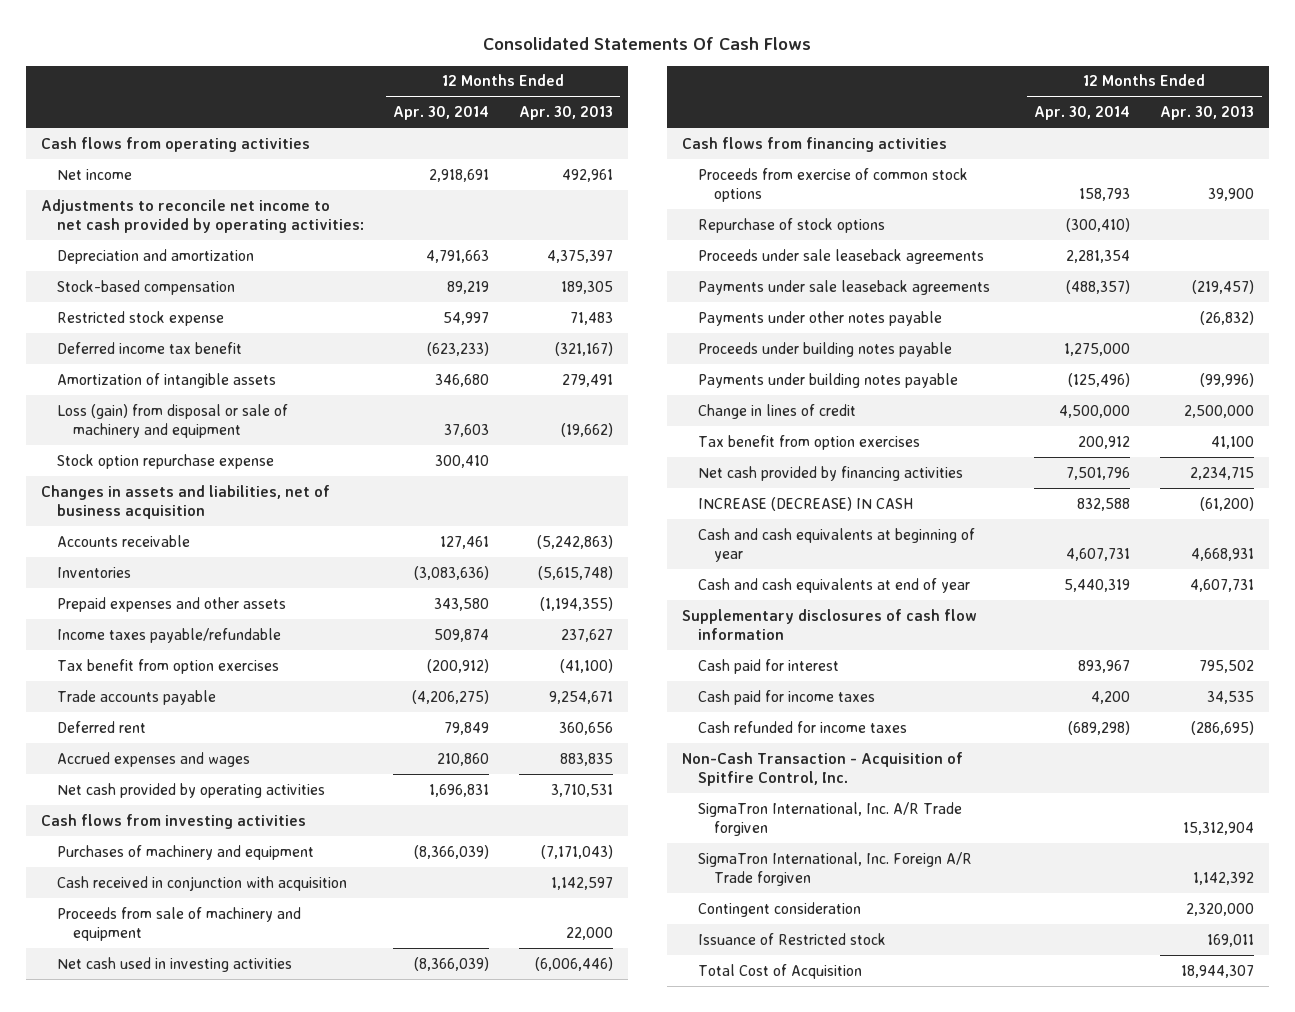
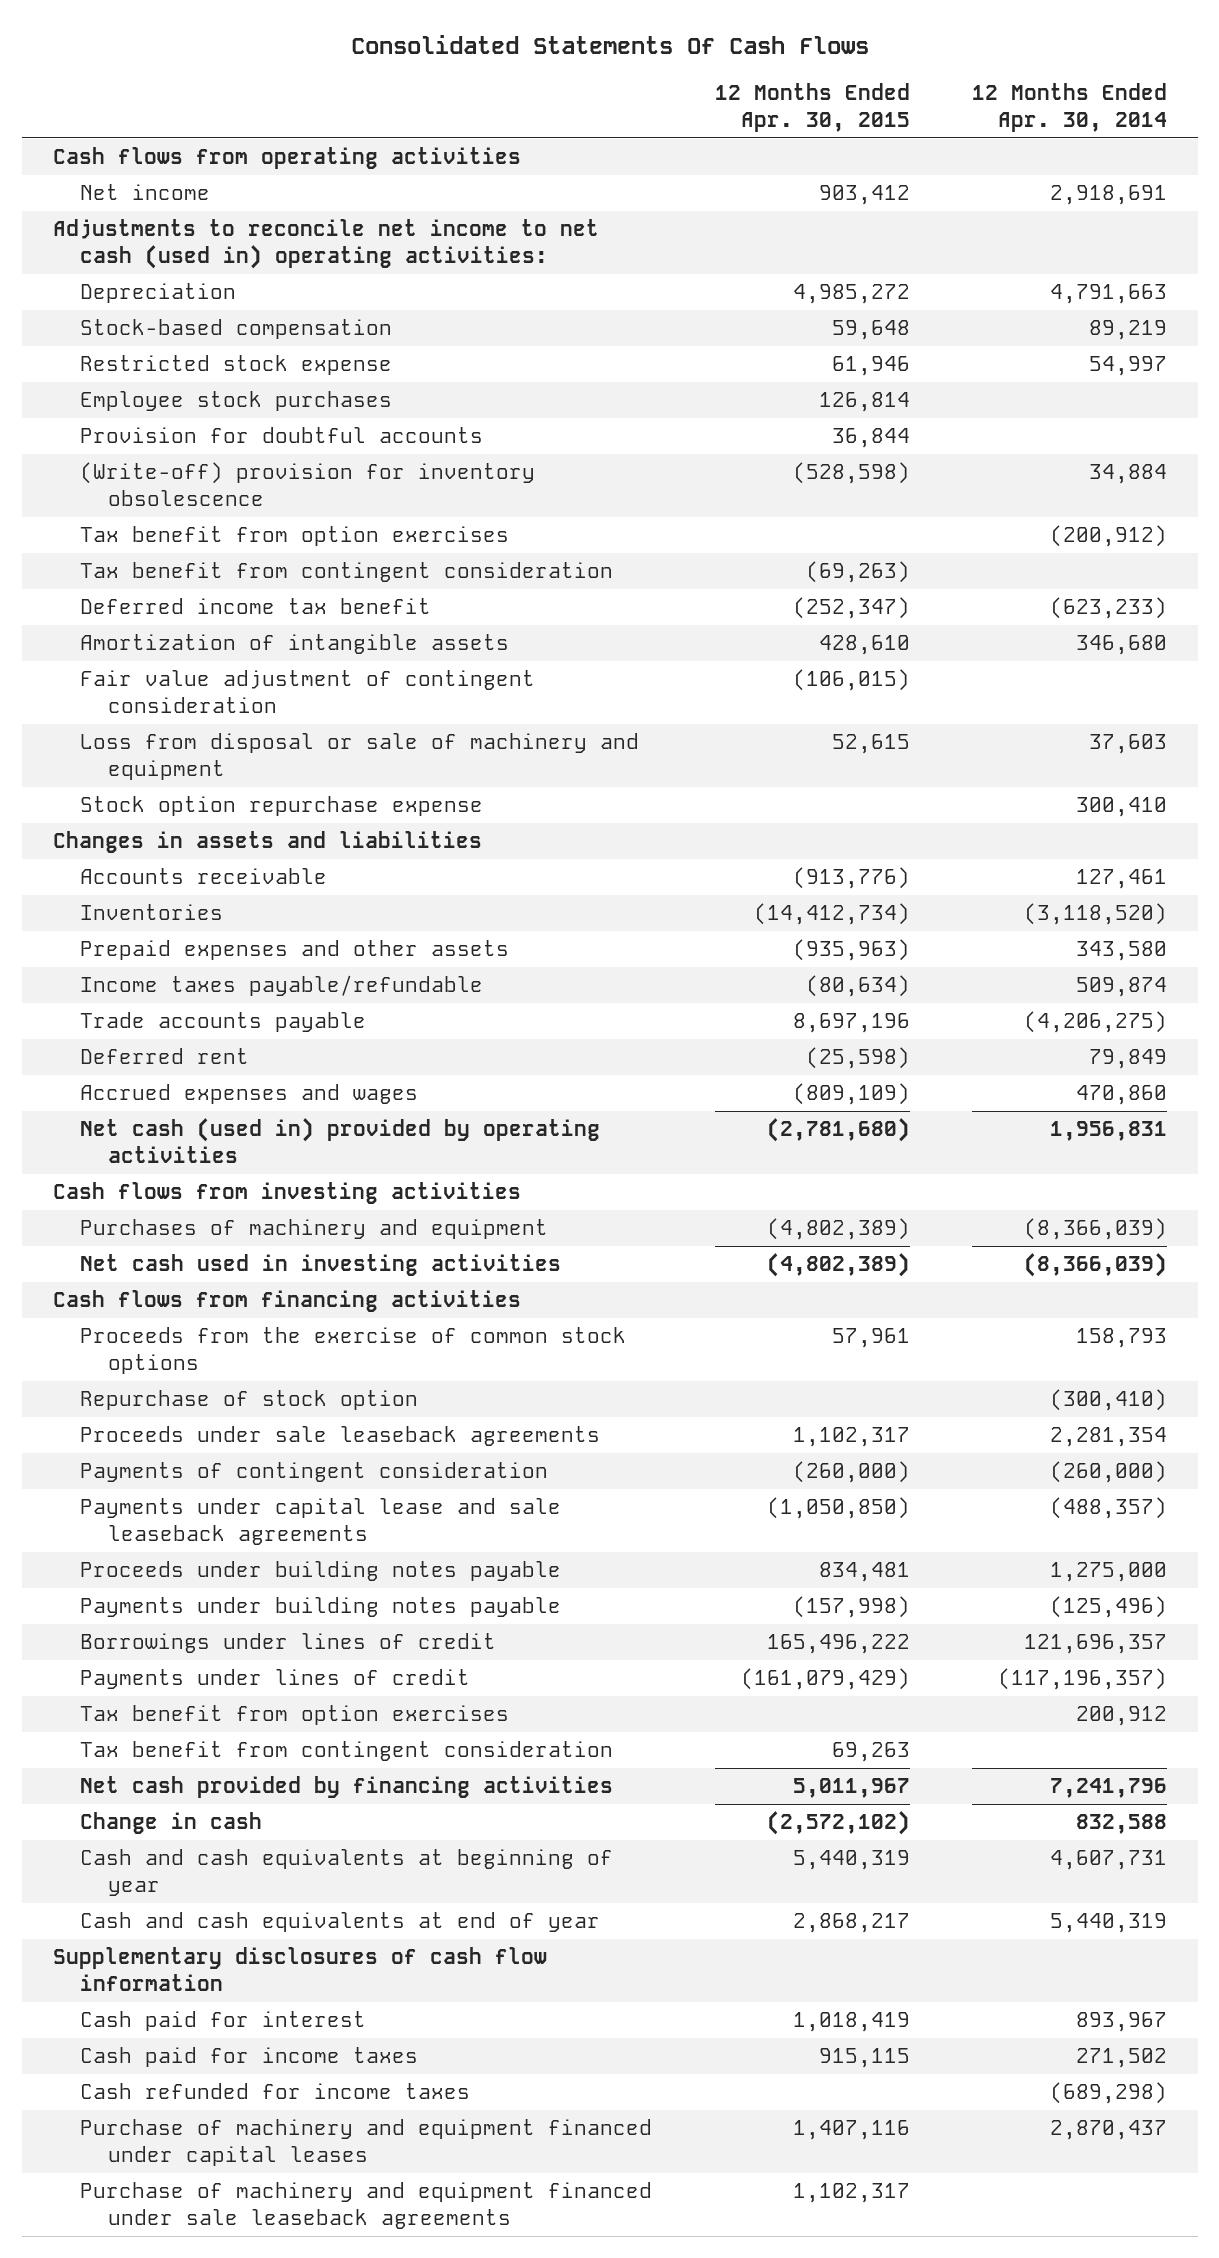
- | 12 Months Ended Apr. 30, 2014 | 12 Months Ended Apr. 30, 2013
+ | 12 Months Ended Apr. 30, 2015 | 12 Months Ended Apr. 30, 2014
- Adjustments to reconcile net income to net cash provided by operating activities:
- Depreciation and amortization | 4,791,663 | 4,375,397
+ Adjustments to reconcile net income to net cash (used in) operating activities:
+ Depreciation | 4,985,272 | 4,791,663
+ Employee stock purchases | 126,814 |
+ Provision for doubtful accounts | 36,844 |
+ (Write-off) provision for inventory obsolescence | (528,598) | 34,884
moved up: Tax benefit from option exercises | | (200,912)
+ Tax benefit from contingent consideration | (69,263) |
- Loss (gain) from disposal or sale of machinery and equipment | 37,603 | (19,662)
+ Fair value adjustment of contingent consideration | (106,015) |
+ Loss from disposal or sale of machinery and equipment | 52,615 | 37,603
- Changes in assets and liabilities, net of business acquisition
+ Changes in assets and liabilities
- Inventories | (3,083,636) | (5,615,748)
+ Inventories | (14,412,734) | (3,118,520)
- Accrued expenses and wages | 210,860 | 883,835
- Net cash provided by operating activities | 1,696,831 | 3,710,531
+ Accrued expenses and wages | (809,109) | 470,860
+ Net cash (used in) provided by operating activities | (2,781,680) | 1,956,831
- Cash received in conjunction with acquisition | | 1,142,597
- Proceeds from sale of machinery and equipment | | 22,000
- Proceeds from exercise of common stock options | 158,793 | 39,900
- Repurchase of stock options | (300,410) |
+ Proceeds from the exercise of common stock options | 57,961 | 158,793
+ Repurchase of stock option | | (300,410)
- Payments under sale leaseback agreements | (488,357) | (219,457)
- Payments under other notes payable | | (26,832)
+ Payments of contingent consideration | (260,000) | (260,000)
+ Payments under capital lease and sale leaseback agreements | (1,050,850) | (488,357)
- Change in lines of credit | 4,500,000 | 2,500,000
+ Borrowings under lines of credit | 165,496,222 | 121,696,357
+ Payments under lines of credit | (161,079,429) | (117,196,357)
- Net cash provided by financing activities | 7,501,796 | 2,234,715
- INCREASE (DECREASE) IN CASH | 832,588 | (61,200)
+ Tax benefit from contingent consideration | 69,263 |
+ Net cash provided by financing activities | 5,011,967 | 7,241,796
+ Change in cash | (2,572,102) | 832,588
- Cash paid for income taxes | 4,200 | 34,535
+ Cash paid for income taxes | 915,115 | 271,502
- Non-Cash Transaction - Acquisition of Spitfire Control, Inc.
- SigmaTron International, Inc. A/R Trade forgiven | | 15,312,904
- SigmaTron International, Inc. Foreign A/R Trade forgiven | | 1,142,392
- Contingent consideration | | 2,320,000
- Issuance of Restricted stock | | 169,011
- Total Cost of Acquisition | | 18,944,307
+ Purchase of machinery and equipment financed under capital leases | 1,407,116 | 2,870,437
+ Purchase of machinery and equipment financed under sale leaseback agreements | 1,102,317 |

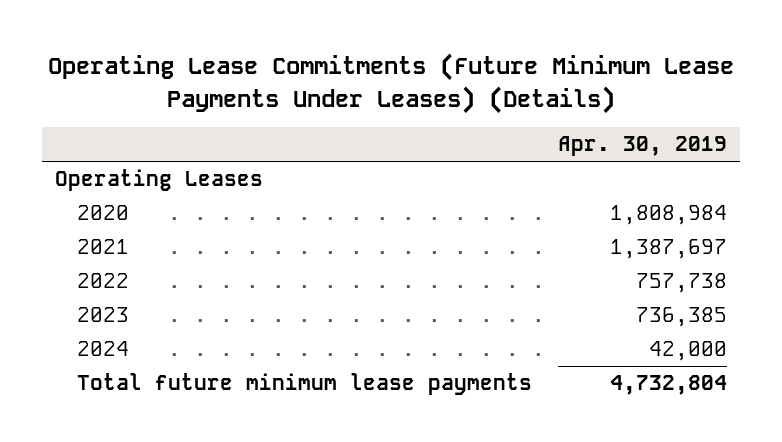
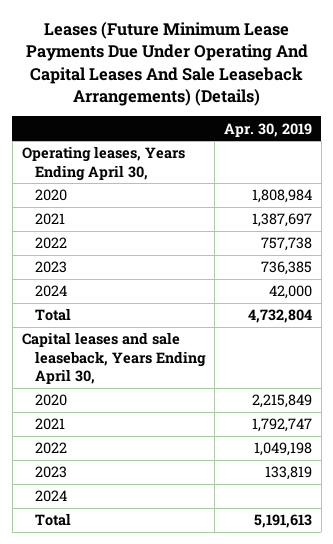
- Operating Lease Commitments (Future Minimum Lease Payments Under Leases) (Details)
+ Leases (Future Minimum Lease Payments Due Under Operating And Capital Leases And Sale Leaseback Arrangements) (Details)
- Operating Leases
+ Operating leases, Years Ending April 30,
- Total future minimum lease payments | 4,732,804
+ Total | 4,732,804
+ Capital leases and sale leaseback, Years Ending April 30,
+ 2020 | 2,215,849
+ 2021 | 1,792,747
+ 2022 | 1,049,198
+ 2023 | 133,819
+ 2024
+ Total | 5,191,613

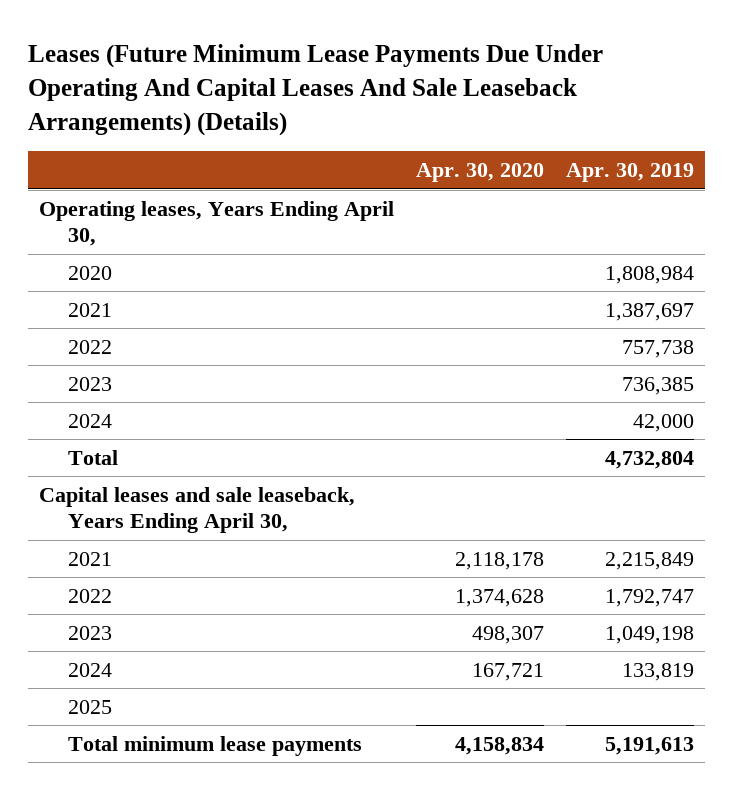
- | Apr. 30, 2019
+ | Apr. 30, 2020 | Apr. 30, 2019
- 2020 | 2,215,849
- 2021 | 1,792,747
- 2022 | 1,049,198
- 2023 | 133,819
- 2024
- Total | 5,191,613
+ 2021 | 2,118,178 | 2,215,849
+ 2022 | 1,374,628 | 1,792,747
+ 2023 | 498,307 | 1,049,198
+ 2024 | 167,721 | 133,819
+ 2025
+ Total minimum lease payments | 4,158,834 | 5,191,613

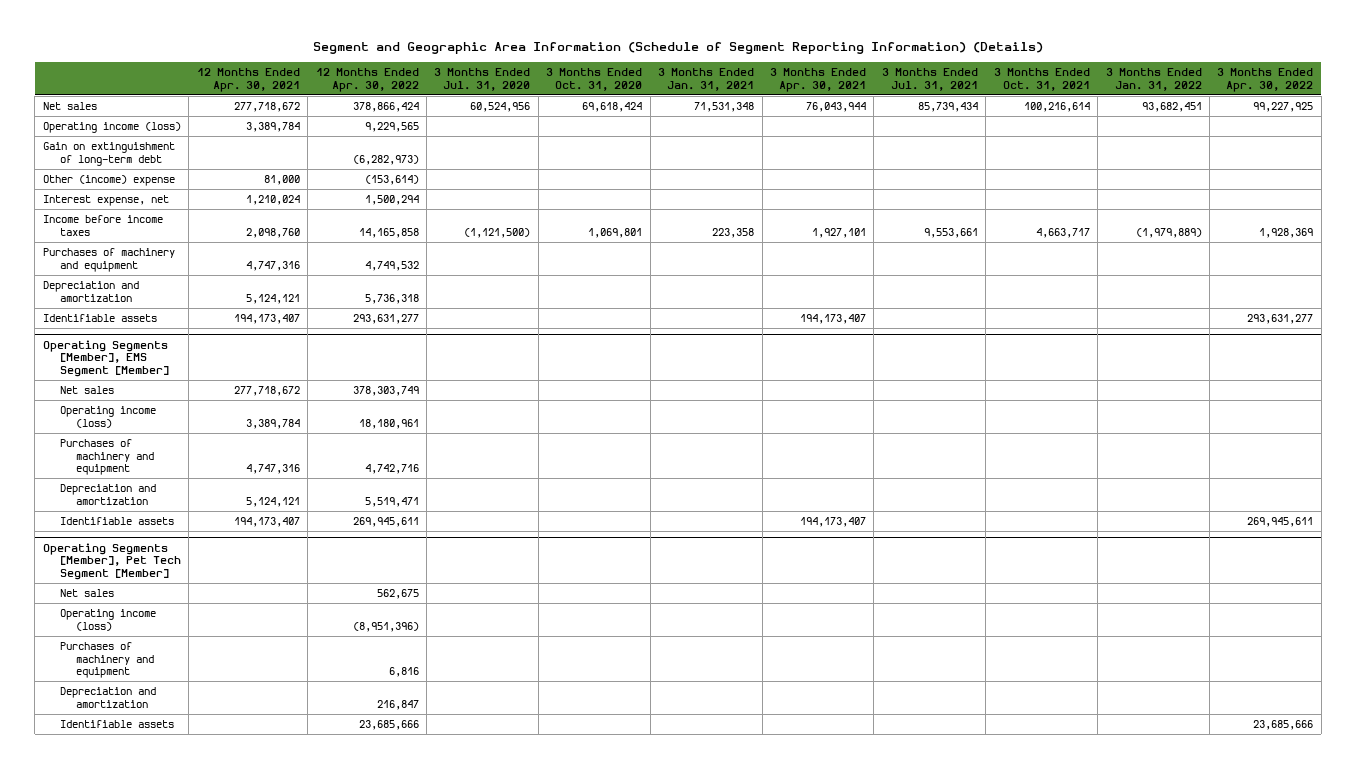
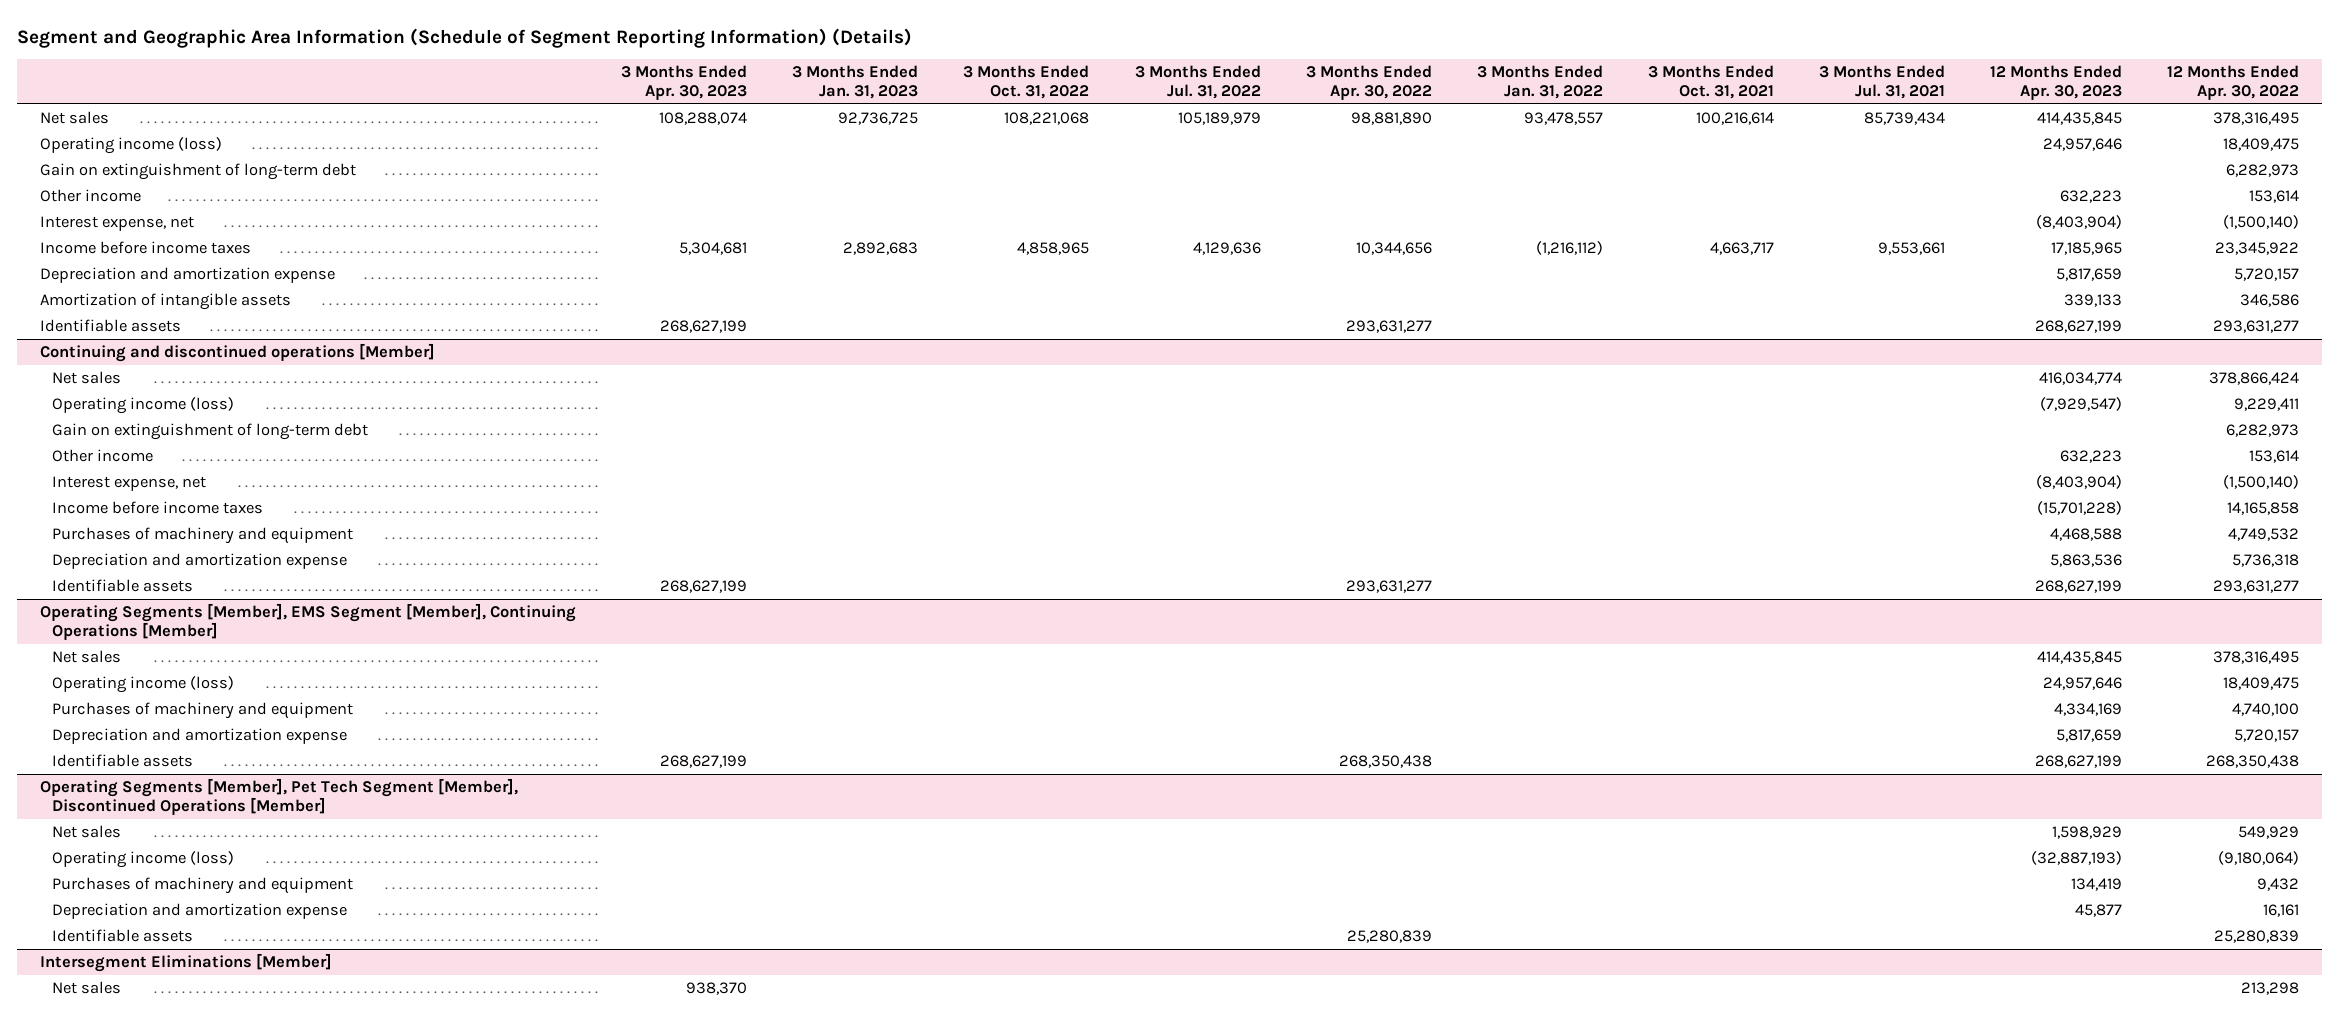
- | 12 Months Ended Apr. 30, 2021 | 12 Months Ended Apr. 30, 2022 | 3 Months Ended Jul. 31, 2020 | 3 Months Ended Oct. 31, 2020 | 3 Months Ended Jan. 31, 2021 | 3 Months Ended Apr. 30, 2021 | 3 Months Ended Jul. 31, 2021 | 3 Months Ended Oct. 31, 2021 | 3 Months Ended Jan. 31, 2022 | 3 Months Ended Apr. 30, 2022
+ | 3 Months Ended Apr. 30, 2023 | 3 Months Ended Jan. 31, 2023 | 3 Months Ended Oct. 31, 2022 | 3 Months Ended Jul. 31, 2022 | 3 Months Ended Apr. 30, 2022 | 3 Months Ended Jan. 31, 2022 | 3 Months Ended Oct. 31, 2021 | 3 Months Ended Jul. 31, 2021 | 12 Months Ended Apr. 30, 2023 | 12 Months Ended Apr. 30, 2022
- Net sales | 277,718,672 | 378,866,424 | 60,524,956 | 69,618,424 | 71,531,348 | 76,043,944 | 85,739,434 | 100,216,614 | 93,682,451 | 99,227,925
- Operating income (loss) | 3,389,784 | 9,229,565 | | | | | | | |
- Gain on extinguishment of long-term debt | | (6,282,973) | | | | | | | |
- Other (income) expense | 81,000 | (153,614) | | | | | | | |
- Interest expense, net | 1,210,024 | 1,500,294 | | | | | | | |
- Income before income taxes | 2,098,760 | 14,165,858 | (1,121,500) | 1,069,801 | 223,358 | 1,927,101 | 9,553,661 | 4,663,717 | (1,979,889) | 1,928,369
+ Net sales | 108,288,074 | 92,736,725 | 108,221,068 | 105,189,979 | 98,881,890 | 93,478,557 | 100,216,614 | 85,739,434 | 414,435,845 | 378,316,495
+ Operating income (loss) | | | | | | | | | 24,957,646 | 18,409,475
+ Gain on extinguishment of long-term debt | | | | | | | | | | 6,282,973
+ Other income | | | | | | | | | 632,223 | 153,614
+ Interest expense, net | | | | | | | | | (8,403,904) | (1,500,140)
+ Income before income taxes | 5,304,681 | 2,892,683 | 4,858,965 | 4,129,636 | 10,344,656 | (1,216,112) | 4,663,717 | 9,553,661 | 17,185,965 | 23,345,922
+ Depreciation and amortization expense | | | | | | | | | 5,817,659 | 5,720,157
+ Amortization of intangible assets | | | | | | | | | 339,133 | 346,586
+ Identifiable assets | 268,627,199 | | | | 293,631,277 | | | | 268,627,199 | 293,631,277
+ Continuing and discontinued operations [Member]
+ Net sales | | | | | | | | | 416,034,774 | 378,866,424
+ Operating income (loss) | | | | | | | | | (7,929,547) | 9,229,411
+ Gain on extinguishment of long-term debt | | | | | | | | | | 6,282,973
+ Other income | | | | | | | | | 632,223 | 153,614
+ Interest expense, net | | | | | | | | | (8,403,904) | (1,500,140)
+ Income before income taxes | | | | | | | | | (15,701,228) | 14,165,858
- Depreciation and amortization | 5,124,121 | 5,736,318 | | | | | | | |
+ Depreciation and amortization expense | | | | | | | | | 5,863,536 | 5,736,318
- Operating Segments [Member], EMS Segment [Member]
- Net sales | 277,718,672 | 378,303,749 | | | | | | | |
- Operating income (loss) | 3,389,784 | 18,180,961 | | | | | | | |
- Purchases of machinery and equipment | 4,747,316 | 4,742,716 | | | | | | | |
- Depreciation and amortization | 5,124,121 | 5,519,471 | | | | | | | |
- Identifiable assets | 194,173,407 | 269,945,611 | | | | 194,173,407 | | | | 269,945,611
- Operating Segments [Member], Pet Tech Segment [Member]
- Net sales | | 562,675 | | | | | | | |
- Operating income (loss) | | (8,951,396) | | | | | | | |
- Purchases of machinery and equipment | | 6,816 | | | | | | | |
- Depreciation and amortization | | 216,847 | | | | | | | |
- Identifiable assets | | 23,685,666 | | | | | | | | 23,685,666
+ Operating Segments [Member], EMS Segment [Member], Continuing Operations [Member]
+ Net sales | | | | | | | | | 414,435,845 | 378,316,495
+ Operating income (loss) | | | | | | | | | 24,957,646 | 18,409,475
+ Purchases of machinery and equipment | | | | | | | | | 4,334,169 | 4,740,100
+ Depreciation and amortization expense | | | | | | | | | 5,817,659 | 5,720,157
+ Identifiable assets | 268,627,199 | | | | 268,350,438 | | | | 268,627,199 | 268,350,438
+ Operating Segments [Member], Pet Tech Segment [Member], Discontinued Operations [Member]
+ Net sales | | | | | | | | | 1,598,929 | 549,929
+ Operating income (loss) | | | | | | | | | (32,887,193) | (9,180,064)
+ Purchases of machinery and equipment | | | | | | | | | 134,419 | 9,432
+ Depreciation and amortization expense | | | | | | | | | 45,877 | 16,161
+ Identifiable assets | | | | | 25,280,839 | | | | | 25,280,839
+ Intersegment Eliminations [Member]
+ Net sales | 938,370 | | | | | | | | | 213,298

